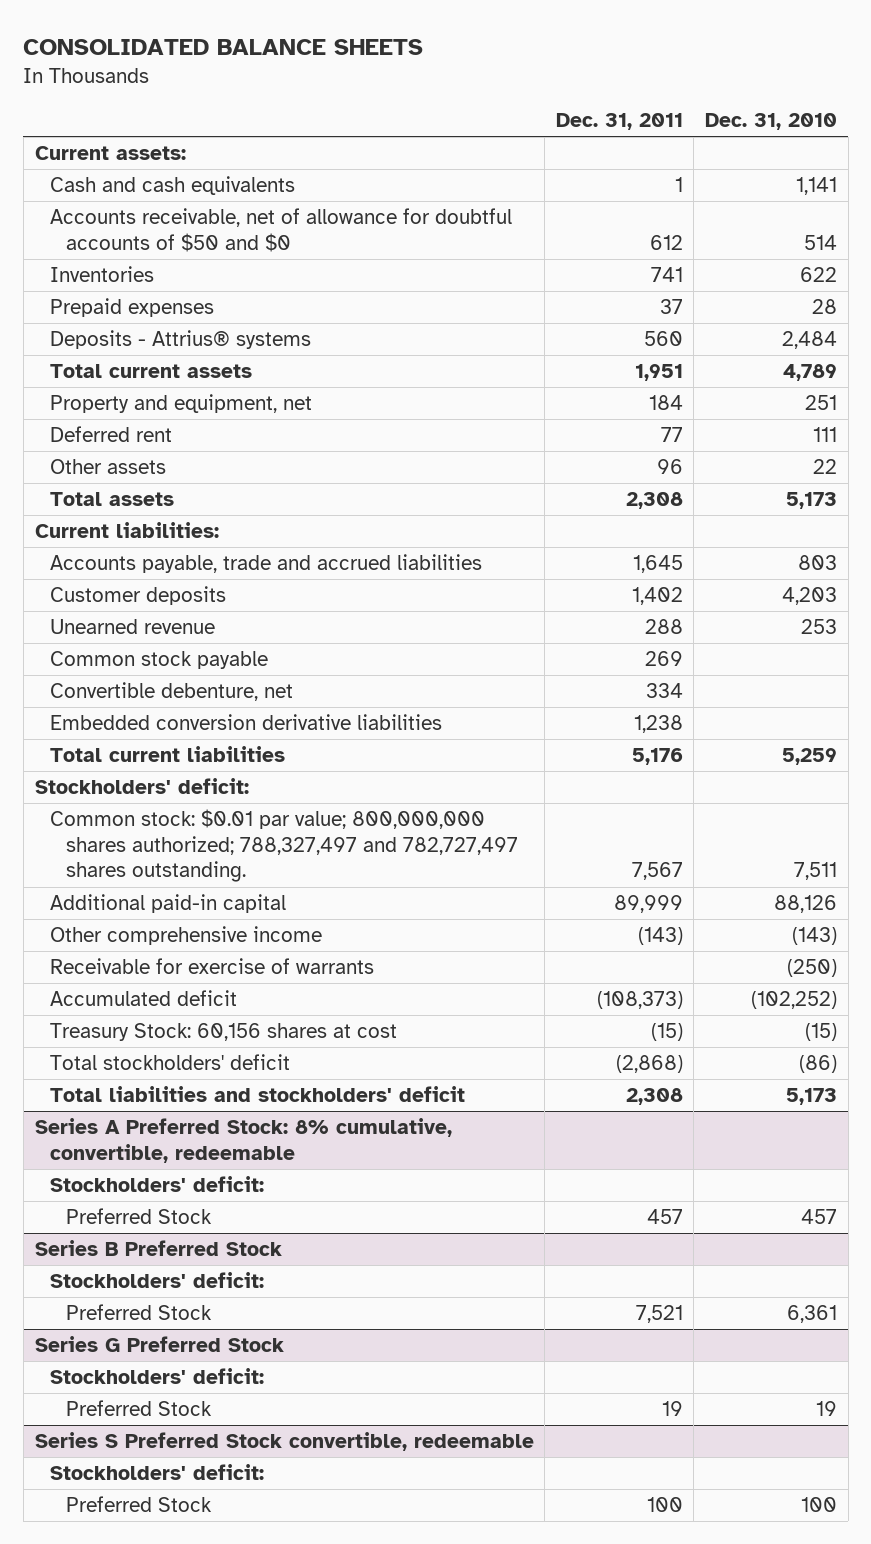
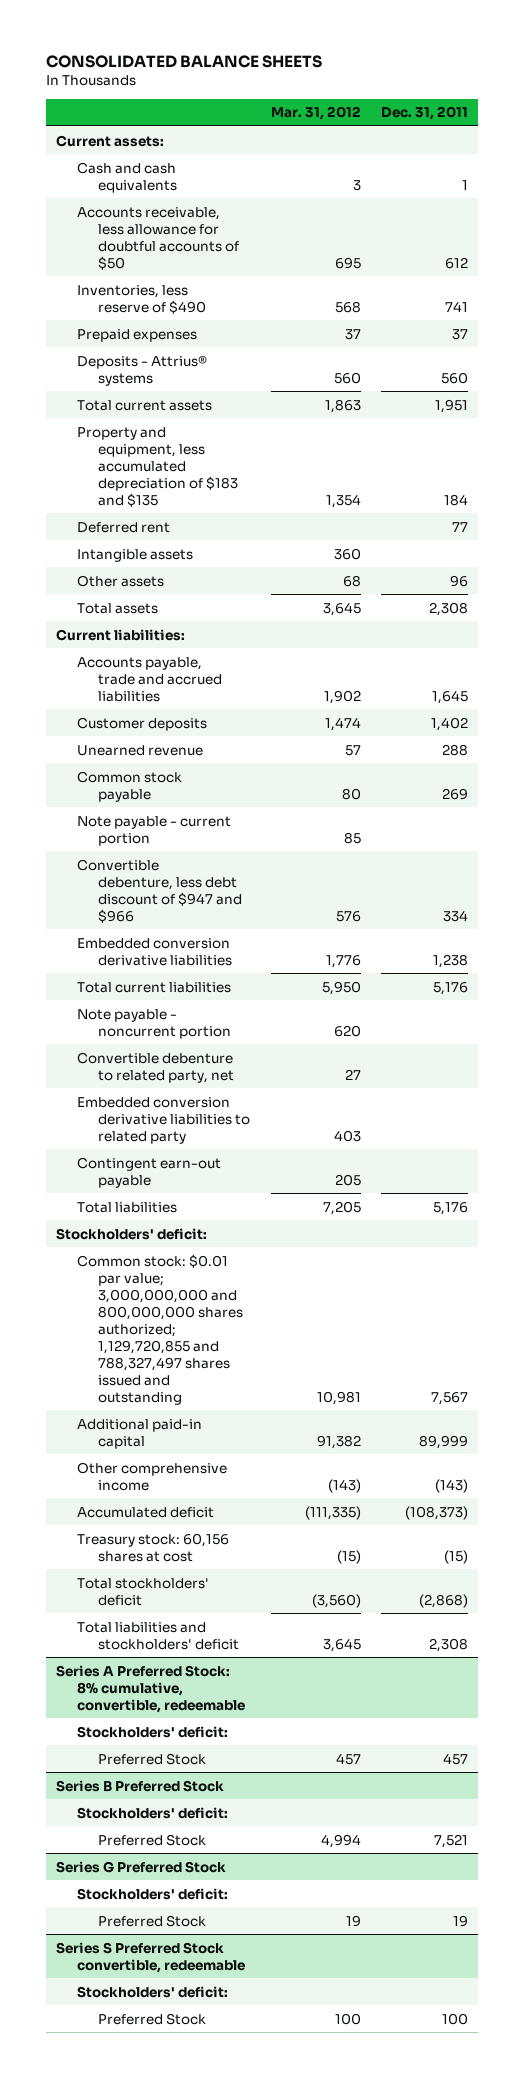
- | Dec. 31, 2011 | Dec. 31, 2010
+ | Mar. 31, 2012 | Dec. 31, 2011
- Accounts receivable, net of allowance for doubtful accounts of $50 and $0 | 612 | 514
- Inventories | 741 | 622
+ Accounts receivable, less allowance for doubtful accounts of $50 | 695 | 612
+ Inventories, less reserve of $490 | 568 | 741
- Property and equipment, net | 184 | 251
+ Property and equipment, less accumulated depreciation of $183 and $135 | 1,354 | 184
+ Intangible assets | 360 |
- Convertible debenture, net | 334 |
+ Note payable - current portion | 85 |
+ Convertible debenture, less debt discount of $947 and $966 | 576 | 334
+ Note payable - noncurrent portion | 620 |
+ Convertible debenture to related party, net | 27 |
+ Embedded conversion derivative liabilities to related party | 403 |
+ Contingent earn-out payable | 205 |
+ Total liabilities | 7,205 | 5,176
- Common stock: $0.01 par value; 800,000,000 shares authorized; 788,327,497 and 782,727,497 shares outstanding. | 7,567 | 7,511
+ Common stock: $0.01 par value; 3,000,000,000 and 800,000,000 shares authorized; 1,129,720,855 and 788,327,497 shares issued and outstanding | 10,981 | 7,567
- Receivable for exercise of warrants | | (250)
- Treasury Stock: 60,156 shares at cost | (15) | (15)
+ Treasury stock: 60,156 shares at cost | (15) | (15)

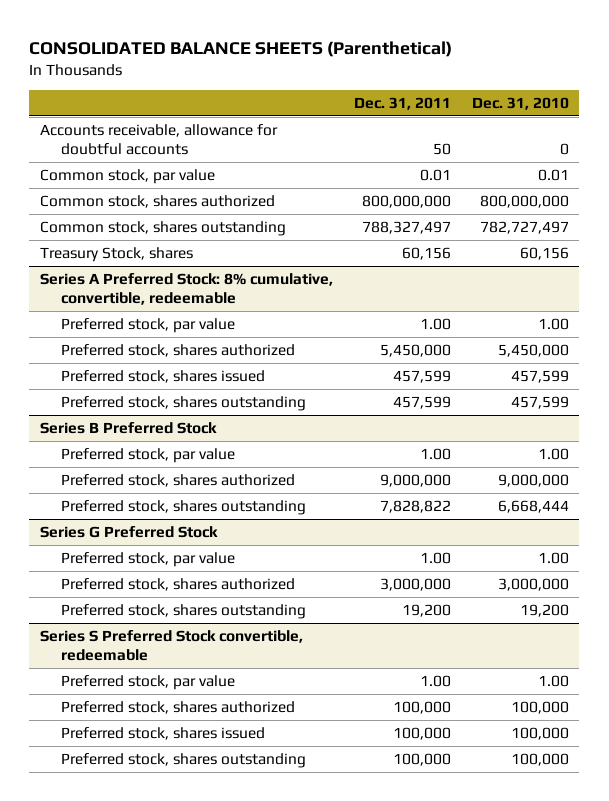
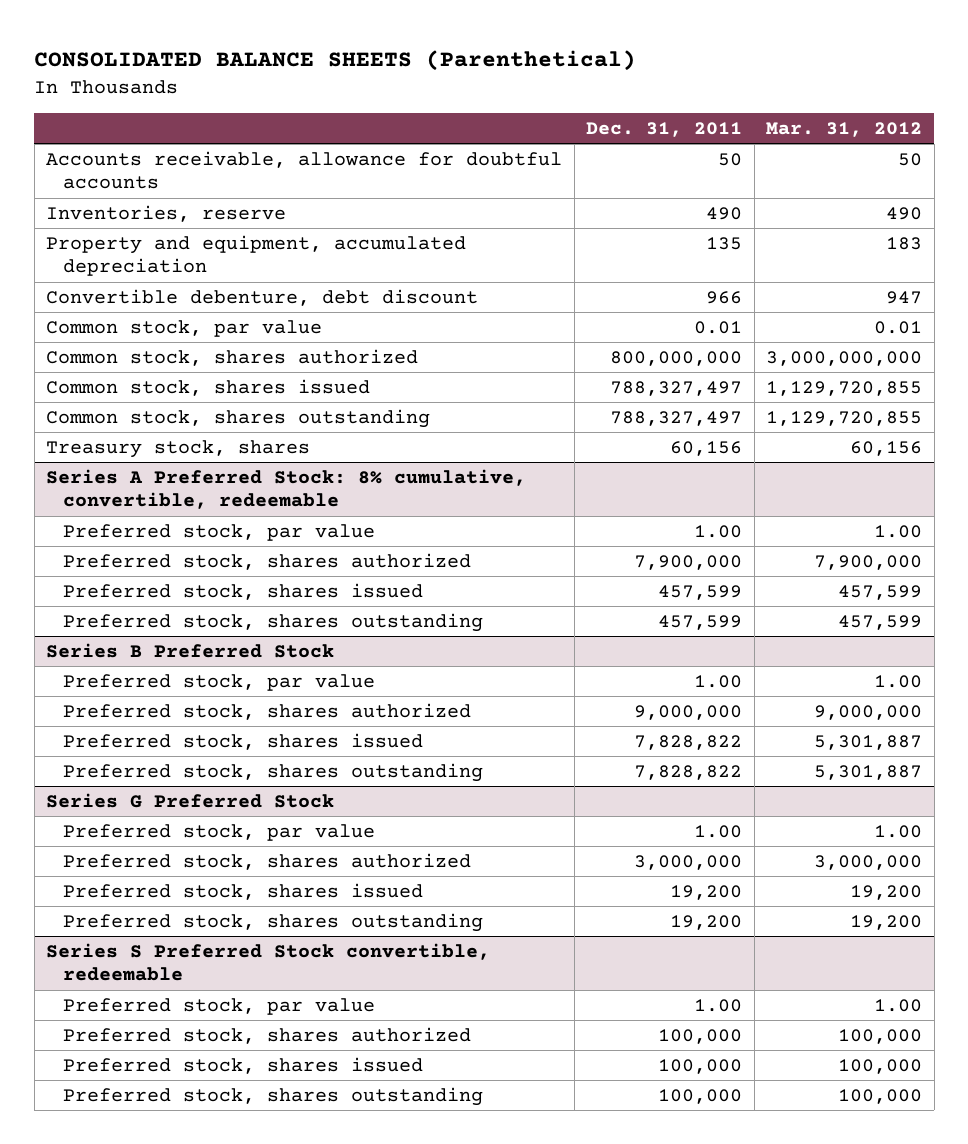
- | Dec. 31, 2011 | Dec. 31, 2010
+ | Dec. 31, 2011 | Mar. 31, 2012
+ Inventories, reserve | 490 | 490
+ Property and equipment, accumulated depreciation | 135 | 183
+ Convertible debenture, debt discount | 966 | 947
+ Common stock, shares issued | 788,327,497 | 1,129,720,855
- Treasury Stock, shares | 60,156 | 60,156
+ Treasury stock, shares | 60,156 | 60,156
@ Series A Preferred Stock: 8% cumulative, convertible, redeemable
- Preferred stock, shares authorized | 5,450,000 | 5,450,000
+ Preferred stock, shares authorized | 7,900,000 | 7,900,000
@ Series B Preferred Stock
+ Preferred stock, shares issued | 7,828,822 | 5,301,887
@ Series G Preferred Stock
+ Preferred stock, shares issued | 19,200 | 19,200

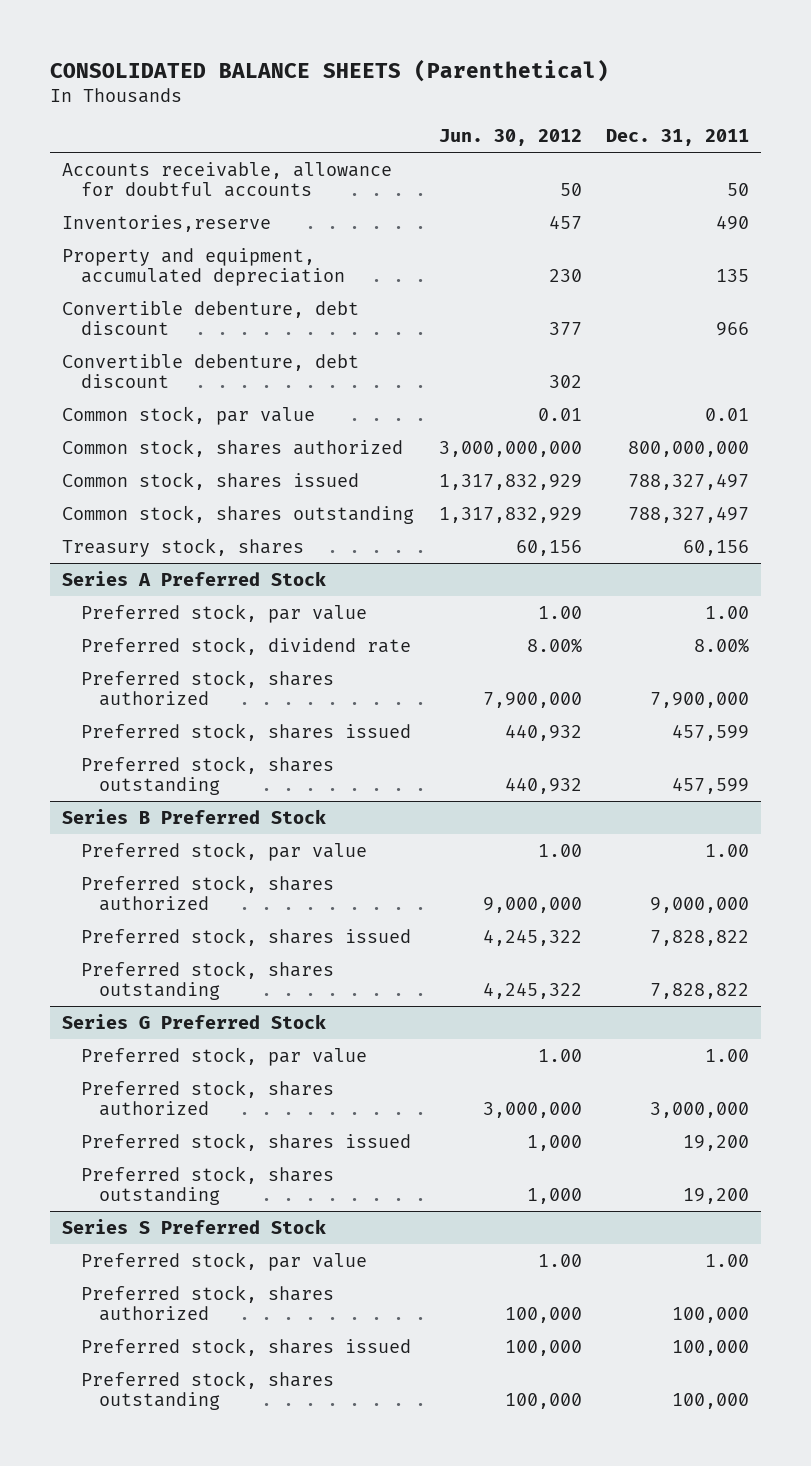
- | Dec. 31, 2011 | Mar. 31, 2012
+ | Jun. 30, 2012 | Dec. 31, 2011
- Inventories, reserve | 490 | 490
+ Inventories,reserve | 457 | 490
+ Convertible debenture, debt discount | 302 |
- Series A Preferred Stock: 8% cumulative, convertible, redeemable
+ Series A Preferred Stock
+ Preferred stock, dividend rate | 8.00% | 8.00%
- Series S Preferred Stock convertible, redeemable
+ Series S Preferred Stock

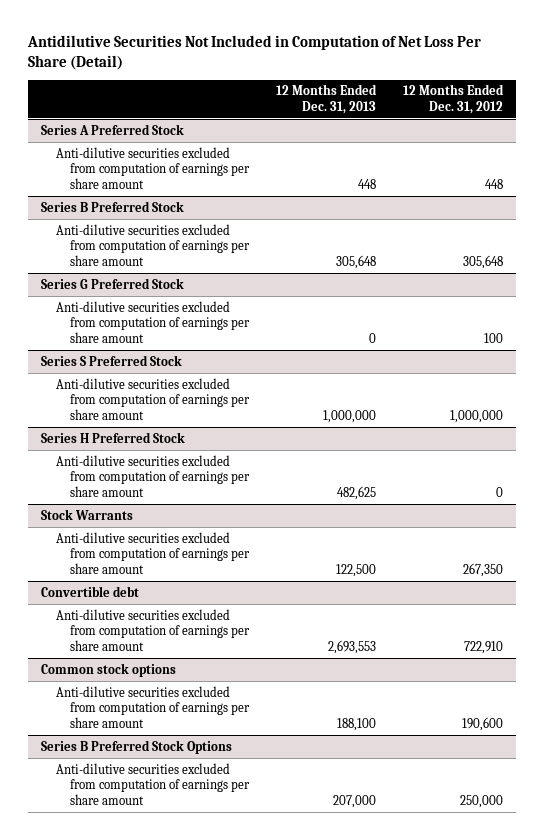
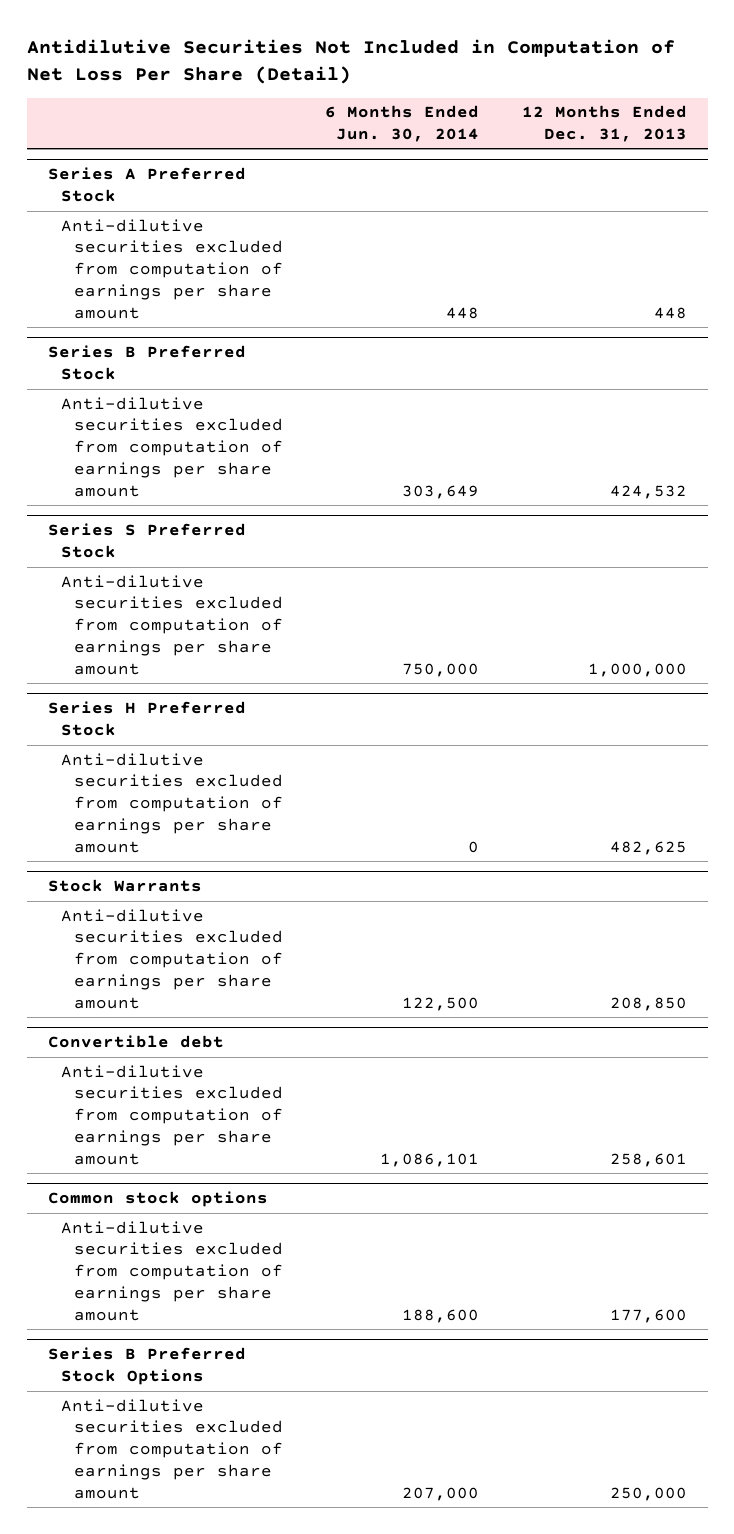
- | 12 Months Ended Dec. 31, 2013 | 12 Months Ended Dec. 31, 2012
+ | 6 Months Ended Jun. 30, 2014 | 12 Months Ended Dec. 31, 2013
@ Series B Preferred Stock
- Anti-dilutive securities excluded from computation of earnings per share amount | 305,648 | 305,648
- Series G Preferred Stock
- Anti-dilutive securities excluded from computation of earnings per share amount | 0 | 100
@ Series B Preferred Stock
+ Anti-dilutive securities excluded from computation of earnings per share amount | 303,649 | 424,532
@ Stock Warrants
- Anti-dilutive securities excluded from computation of earnings per share amount | 122,500 | 267,350
+ Anti-dilutive securities excluded from computation of earnings per share amount | 122,500 | 208,850
@ Convertible debt
- Anti-dilutive securities excluded from computation of earnings per share amount | 2,693,553 | 722,910
+ Anti-dilutive securities excluded from computation of earnings per share amount | 1,086,101 | 258,601
@ Common stock options
- Anti-dilutive securities excluded from computation of earnings per share amount | 188,100 | 190,600
+ Anti-dilutive securities excluded from computation of earnings per share amount | 188,600 | 177,600
@ Series B Preferred Stock Options
- Anti-dilutive securities excluded from computation of earnings per share amount | 207,000 | 250,000
+ Anti-dilutive securities excluded from computation of earnings per share amount | 207,000 | 250,000

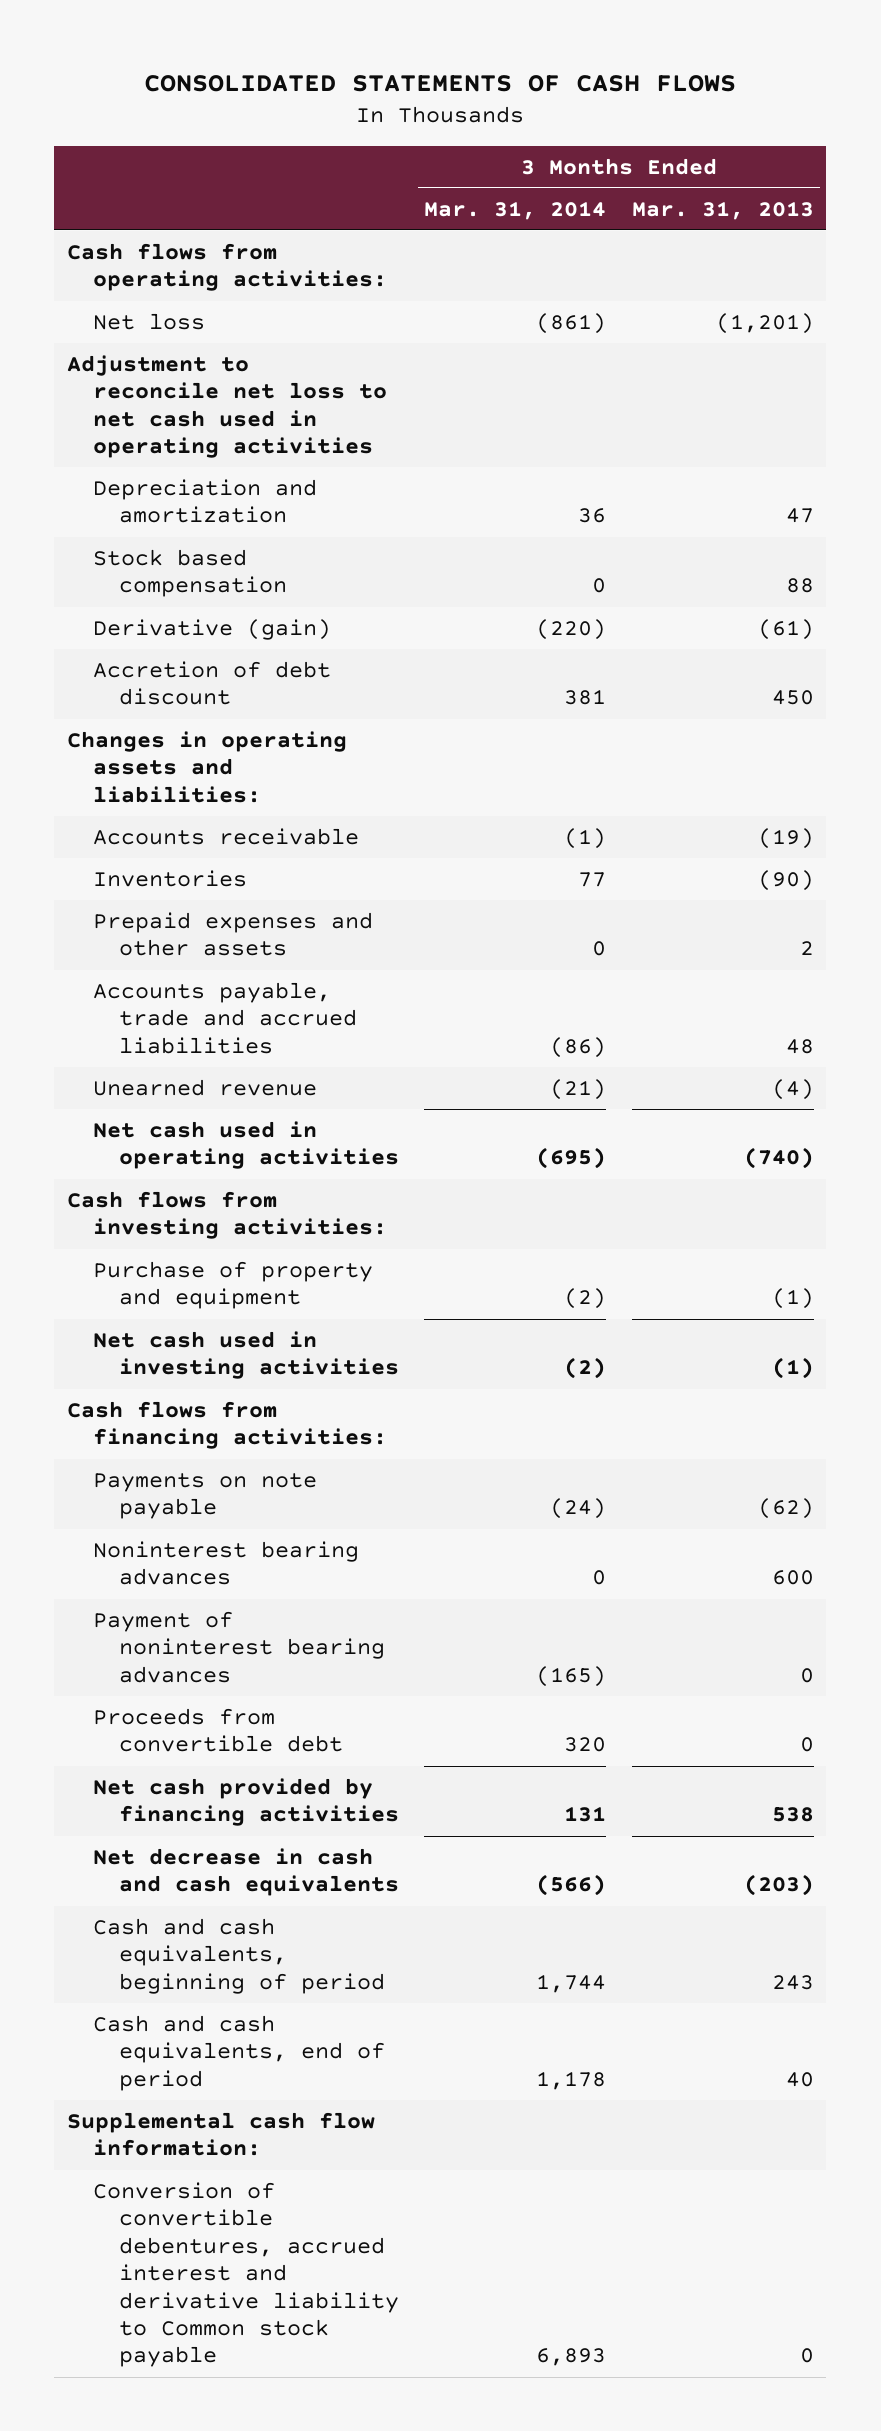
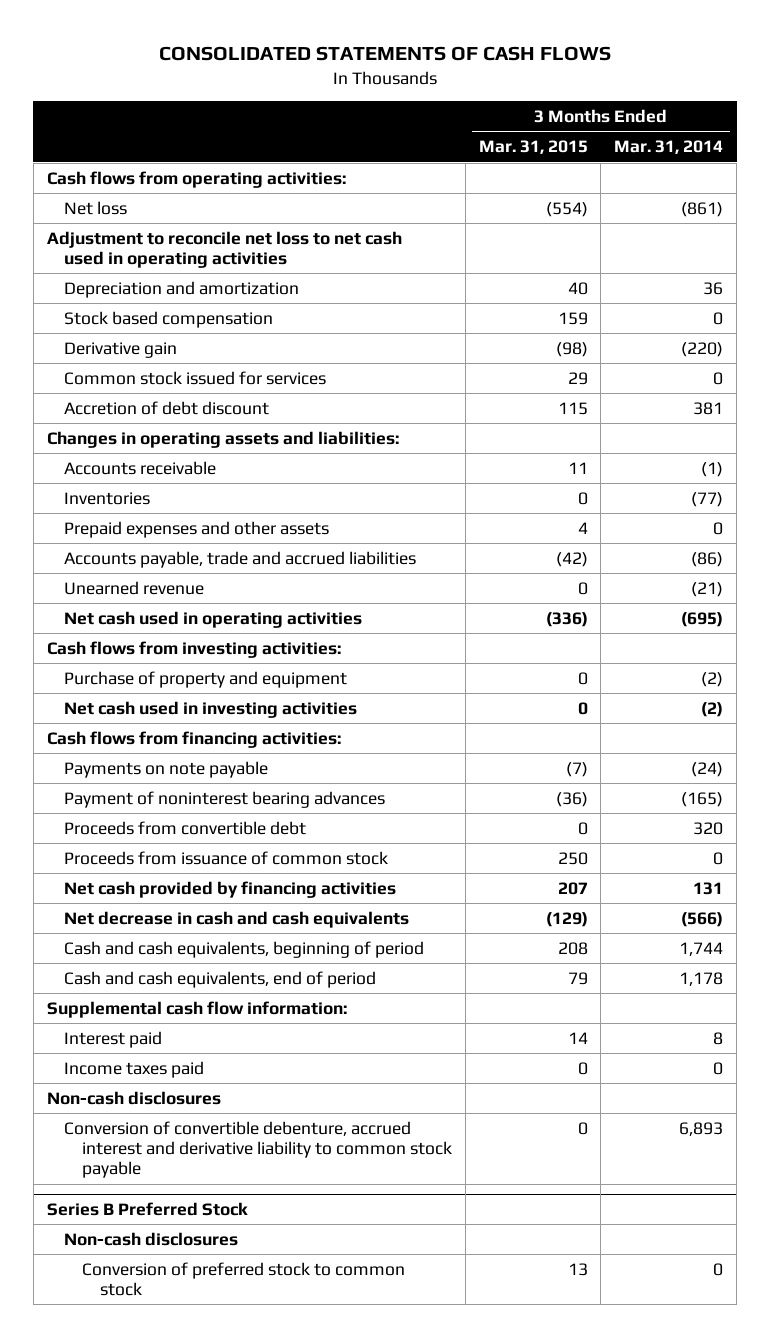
- | 3 Months Ended Mar. 31, 2014 | 3 Months Ended Mar. 31, 2013
+ | 3 Months Ended Mar. 31, 2015 | 3 Months Ended Mar. 31, 2014
- Derivative (gain) | (220) | (61)
+ Derivative gain | (98) | (220)
+ Common stock issued for services | 29 | 0
- Inventories | 77 | (90)
+ Inventories | 0 | (77)
- Noninterest bearing advances | 0 | 600
+ Proceeds from issuance of common stock | 250 | 0
- Conversion of convertible debentures, accrued interest and derivative liability to Common stock payable | 6,893 | 0
+ Interest paid | 14 | 8
+ Income taxes paid | 0 | 0
+ Non-cash disclosures
+ Conversion of convertible debenture, accrued interest and derivative liability to common stock payable | 0 | 6,893
+ Series B Preferred Stock
+ Non-cash disclosures
+ Conversion of preferred stock to common stock | 13 | 0

